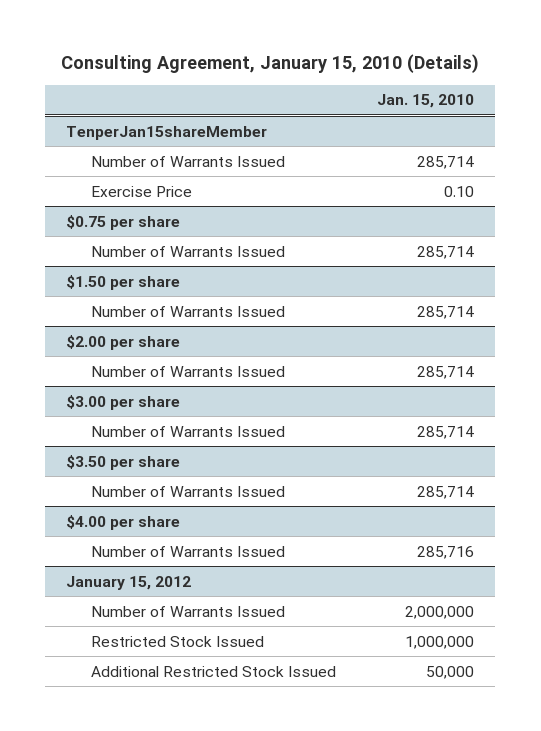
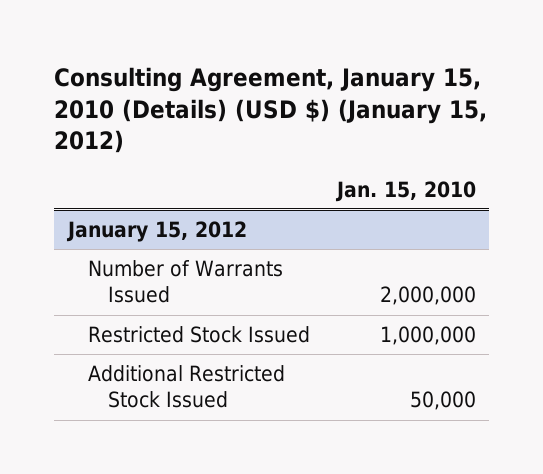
- Consulting Agreement, January 15, 2010 (Details)
+ Consulting Agreement, January 15, 2010 (Details) (USD $) (January 15, 2012)
- TenperJan15shareMember
- Number of Warrants Issued | 285,714
- Exercise Price | 0.10
- $0.75 per share
- Number of Warrants Issued | 285,714
- $1.50 per share
- Number of Warrants Issued | 285,714
- $2.00 per share
- Number of Warrants Issued | 285,714
- $3.00 per share
- Number of Warrants Issued | 285,714
- $3.50 per share
- Number of Warrants Issued | 285,714
- $4.00 per share
- Number of Warrants Issued | 285,716

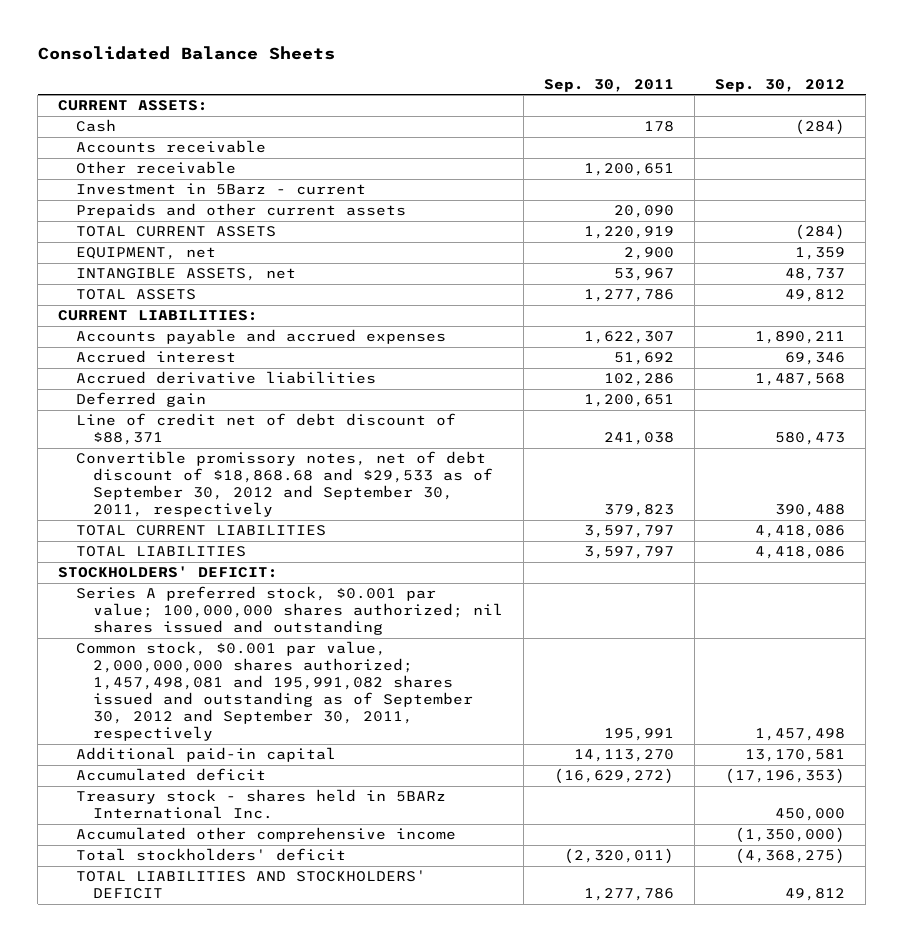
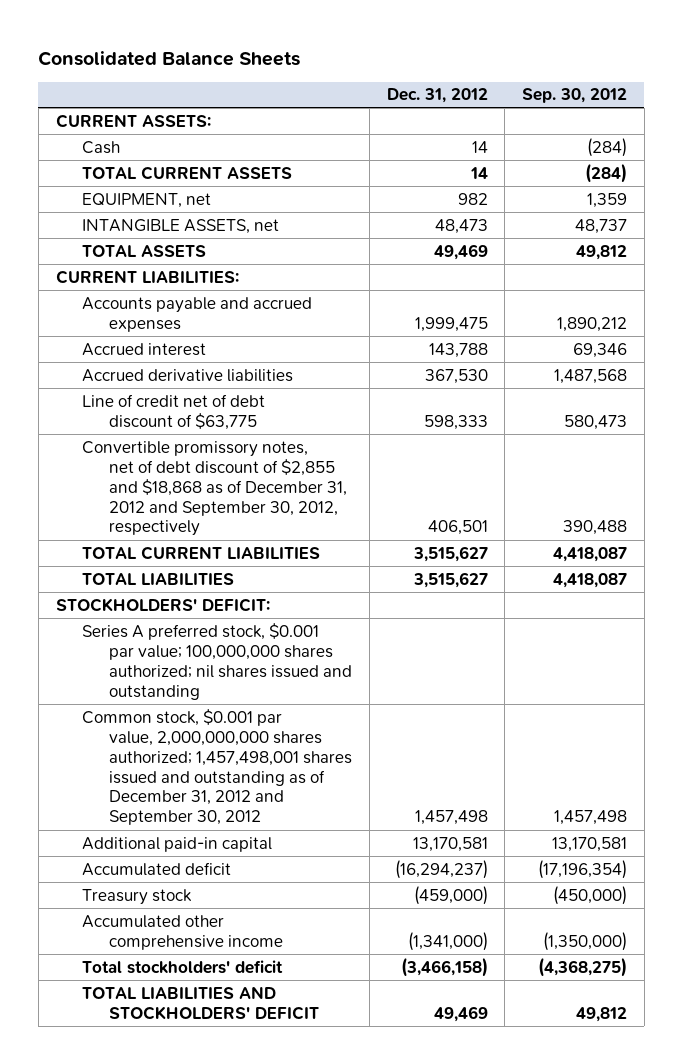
- | Sep. 30, 2011 | Sep. 30, 2012
+ | Dec. 31, 2012 | Sep. 30, 2012
- Accounts receivable
- Other receivable | 1,200,651 |
- Investment in 5Barz - current
- Prepaids and other current assets | 20,090 |
- Accounts payable and accrued expenses | 1,622,307 | 1,890,211
+ Accounts payable and accrued expenses | 1,999,475 | 1,890,212
- Deferred gain | 1,200,651 |
- Line of credit net of debt discount of $88,371 | 241,038 | 580,473
- Convertible promissory notes, net of debt discount of $18,868.68 and $29,533 as of September 30, 2012 and September 30, 2011, respectively | 379,823 | 390,488
- TOTAL CURRENT LIABILITIES | 3,597,797 | 4,418,086
- TOTAL LIABILITIES | 3,597,797 | 4,418,086
+ Line of credit net of debt discount of $63,775 | 598,333 | 580,473
+ Convertible promissory notes, net of debt discount of $2,855 and $18,868 as of December 31, 2012 and September 30, 2012, respectively | 406,501 | 390,488
+ TOTAL CURRENT LIABILITIES | 3,515,627 | 4,418,087
+ TOTAL LIABILITIES | 3,515,627 | 4,418,087
- Common stock, $0.001 par value, 2,000,000,000 shares authorized; 1,457,498,081 and 195,991,082 shares issued and outstanding as of September 30, 2012 and September 30, 2011, respectively | 195,991 | 1,457,498
+ Common stock, $0.001 par value, 2,000,000,000 shares authorized; 1,457,498,001 shares issued and outstanding as of December 31, 2012 and September 30, 2012 | 1,457,498 | 1,457,498
- Accumulated deficit | (16,629,272) | (17,196,353)
- Treasury stock - shares held in 5BARz International Inc. | | 450,000
+ Accumulated deficit | (16,294,237) | (17,196,354)
+ Treasury stock | (459,000) | (450,000)

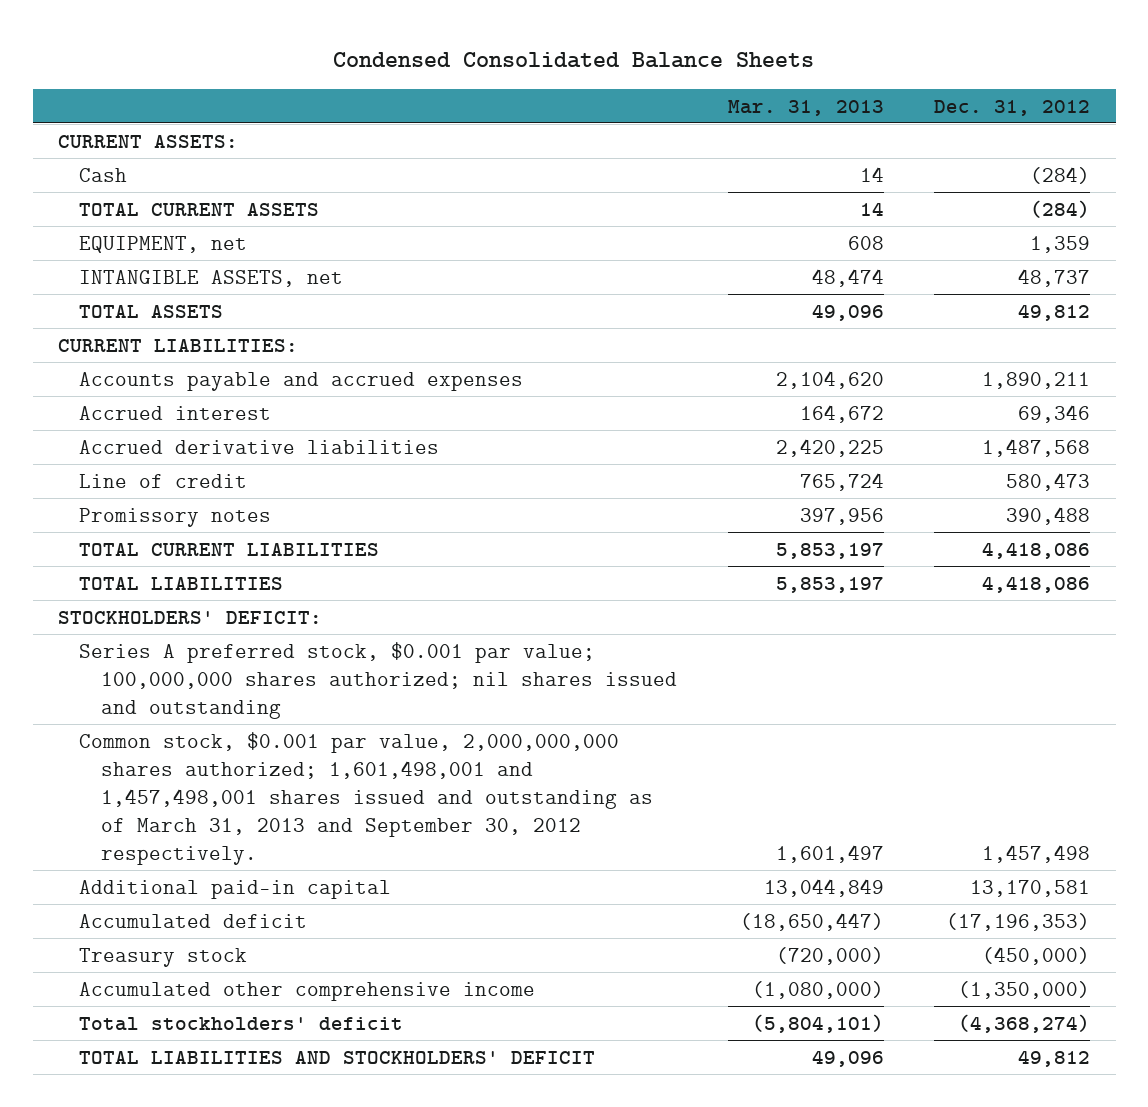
- Consolidated Balance Sheets
+ Condensed Consolidated Balance Sheets
- | Dec. 31, 2012 | Sep. 30, 2012
+ | Mar. 31, 2013 | Dec. 31, 2012
- Cash | 14 | (284)
- TOTAL CURRENT ASSETS | 14 | (284)
- EQUIPMENT, net | 982 | 1,359
- INTANGIBLE ASSETS, net | 48,473 | 48,737
- TOTAL ASSETS | 49,469 | 49,812
+ Cash | 14 | (284)
+ TOTAL CURRENT ASSETS | 14 | (284)
+ EQUIPMENT, net | 608 | 1,359
+ INTANGIBLE ASSETS, net | 48,474 | 48,737
+ TOTAL ASSETS | 49,096 | 49,812
- Accounts payable and accrued expenses | 1,999,475 | 1,890,212
- Accrued interest | 143,788 | 69,346
- Accrued derivative liabilities | 367,530 | 1,487,568
- Line of credit net of debt discount of $63,775 | 598,333 | 580,473
- Convertible promissory notes, net of debt discount of $2,855 and $18,868 as of December 31, 2012 and September 30, 2012, respectively | 406,501 | 390,488
- TOTAL CURRENT LIABILITIES | 3,515,627 | 4,418,087
- TOTAL LIABILITIES | 3,515,627 | 4,418,087
+ Accounts payable and accrued expenses | 2,104,620 | 1,890,211
+ Accrued interest | 164,672 | 69,346
+ Accrued derivative liabilities | 2,420,225 | 1,487,568
+ Line of credit | 765,724 | 580,473
+ Promissory notes | 397,956 | 390,488
+ TOTAL CURRENT LIABILITIES | 5,853,197 | 4,418,086
+ TOTAL LIABILITIES | 5,853,197 | 4,418,086
- Common stock, $0.001 par value, 2,000,000,000 shares authorized; 1,457,498,001 shares issued and outstanding as of December 31, 2012 and September 30, 2012 | 1,457,498 | 1,457,498
+ Common stock, $0.001 par value, 2,000,000,000 shares authorized; 1,601,498,001 and 1,457,498,001 shares issued and outstanding as of March 31, 2013 and September 30, 2012 respectively. | 1,601,497 | 1,457,498
- Accumulated deficit | (16,294,237) | (17,196,354)
- Treasury stock | (459,000) | (450,000)
- Accumulated other comprehensive income | (1,341,000) | (1,350,000)
- Total stockholders' deficit | (3,466,158) | (4,368,275)
- TOTAL LIABILITIES AND STOCKHOLDERS' DEFICIT | 49,469 | 49,812
+ Accumulated deficit | (18,650,447) | (17,196,353)
+ Treasury stock | (720,000) | (450,000)
+ Accumulated other comprehensive income | (1,080,000) | (1,350,000)
+ Total stockholders' deficit | (5,804,101) | (4,368,274)
+ TOTAL LIABILITIES AND STOCKHOLDERS' DEFICIT | 49,096 | 49,812

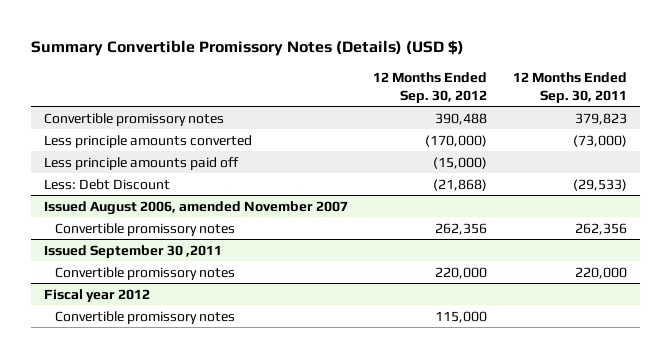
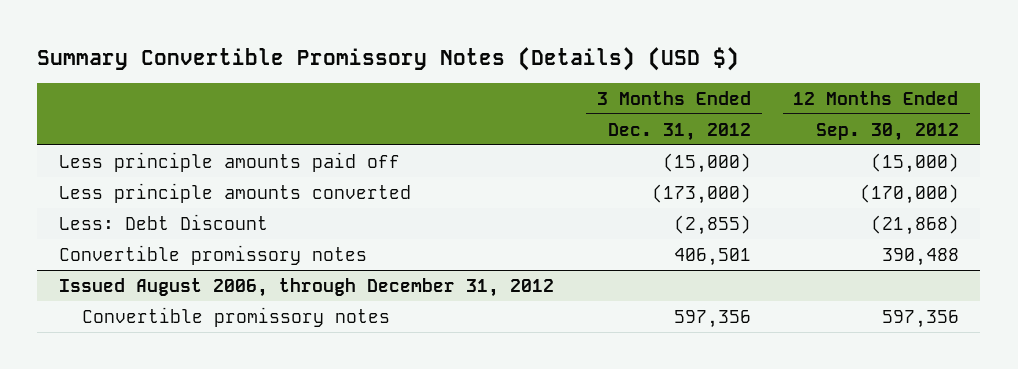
- | 12 Months Ended Sep. 30, 2012 | 12 Months Ended Sep. 30, 2011
+ | 3 Months Ended Dec. 31, 2012 | 12 Months Ended Sep. 30, 2012
moved down: Less principle amounts converted | (173,000) | (170,000)
- Issued August 2006, amended November 2007
- Convertible promissory notes | 262,356 | 262,356
- Issued September 30 ,2011
- Convertible promissory notes | 220,000 | 220,000
- Fiscal year 2012
- Convertible promissory notes | 115,000 |
moved down: Convertible promissory notes | 406,501 | 390,488
+ Issued August 2006, through December 31, 2012
+ Convertible promissory notes | 597,356 | 597,356

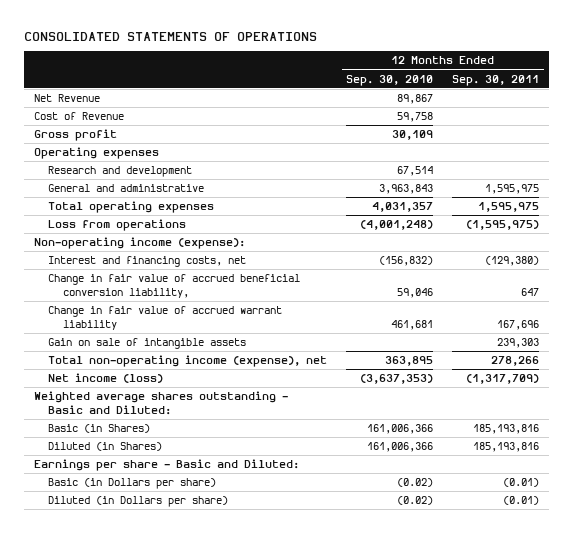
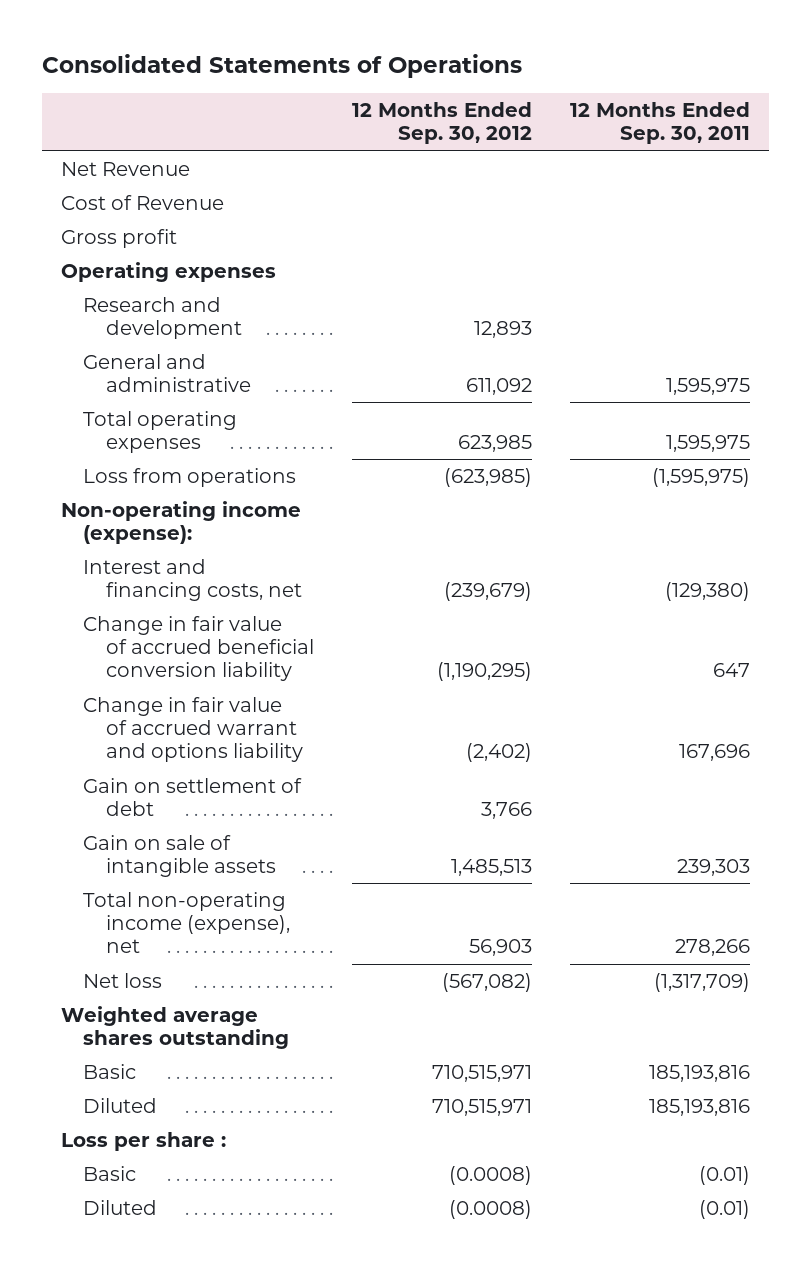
- CONSOLIDATED STATEMENTS OF OPERATIONS
+ Consolidated Statements of Operations
- | 12 Months Ended Sep. 30, 2010 | 12 Months Ended Sep. 30, 2011
+ | 12 Months Ended Sep. 30, 2012 | 12 Months Ended Sep. 30, 2011
- Change in fair value of accrued beneficial conversion liability, | 59,046 | 647
- Change in fair value of accrued warrant liability | 461,681 | 167,696
+ Change in fair value of accrued beneficial conversion liability | (1,190,295) | 647
+ Change in fair value of accrued warrant and options liability | (2,402) | 167,696
+ Gain on settlement of debt | 3,766 |
- Net income (loss) | (3,637,353) | (1,317,709)
- Weighted average shares outstanding - Basic and Diluted:
- Basic (in Shares) | 161,006,366 | 185,193,816
- Diluted (in Shares) | 161,006,366 | 185,193,816
- Earnings per share - Basic and Diluted:
- Basic (in Dollars per share) | (0.02) | (0.01)
- Diluted (in Dollars per share) | (0.02) | (0.01)
+ Net loss | (567,082) | (1,317,709)
+ Weighted average shares outstanding
+ Basic | 710,515,971 | 185,193,816
+ Diluted | 710,515,971 | 185,193,816
+ Loss per share :
+ Basic | (0.0008) | (0.01)
+ Diluted | (0.0008) | (0.01)

